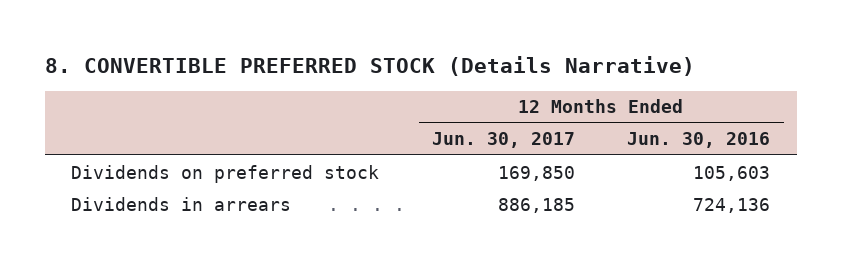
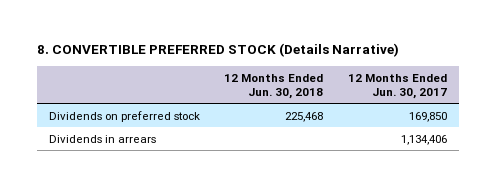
- | 12 Months Ended Jun. 30, 2017 | 12 Months Ended Jun. 30, 2016
+ | 12 Months Ended Jun. 30, 2018 | 12 Months Ended Jun. 30, 2017
- Dividends in arrears | 886,185 | 724,136
+ Dividends in arrears | | 1,134,406

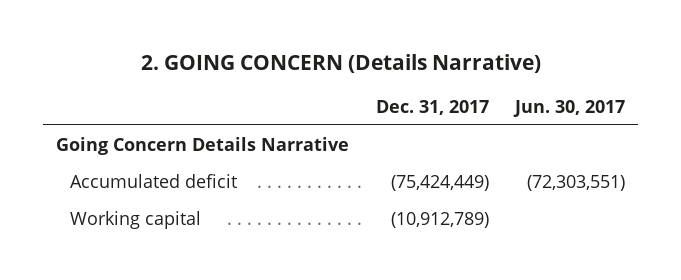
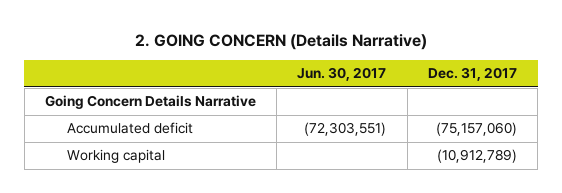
- | Dec. 31, 2017 | Jun. 30, 2017
+ | Jun. 30, 2017 | Dec. 31, 2017
- Accumulated deficit | (75,424,449) | (72,303,551)
+ Accumulated deficit | (72,303,551) | (75,157,060)

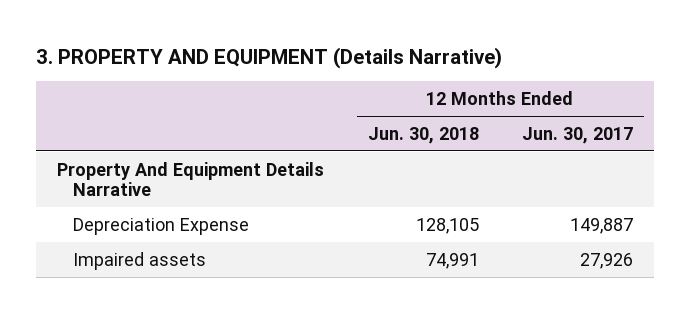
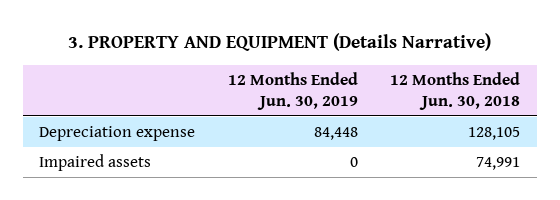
- | 12 Months Ended Jun. 30, 2018 | 12 Months Ended Jun. 30, 2017
+ | 12 Months Ended Jun. 30, 2019 | 12 Months Ended Jun. 30, 2018
- Property And Equipment Details Narrative
- Depreciation Expense | 128,105 | 149,887
+ Depreciation expense | 84,448 | 128,105

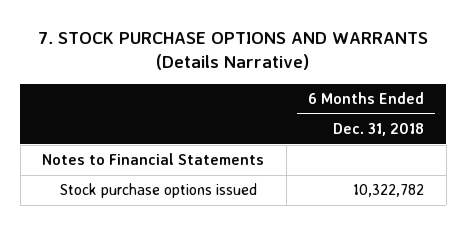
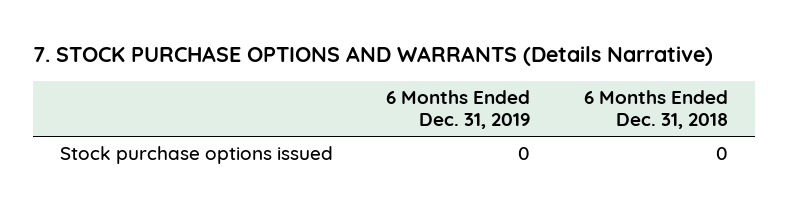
- | 6 Months Ended Dec. 31, 2018
+ | 6 Months Ended Dec. 31, 2019 | 6 Months Ended Dec. 31, 2018
- Notes to Financial Statements
- Stock purchase options issued | 10,322,782
+ Stock purchase options issued | 0 | 0

